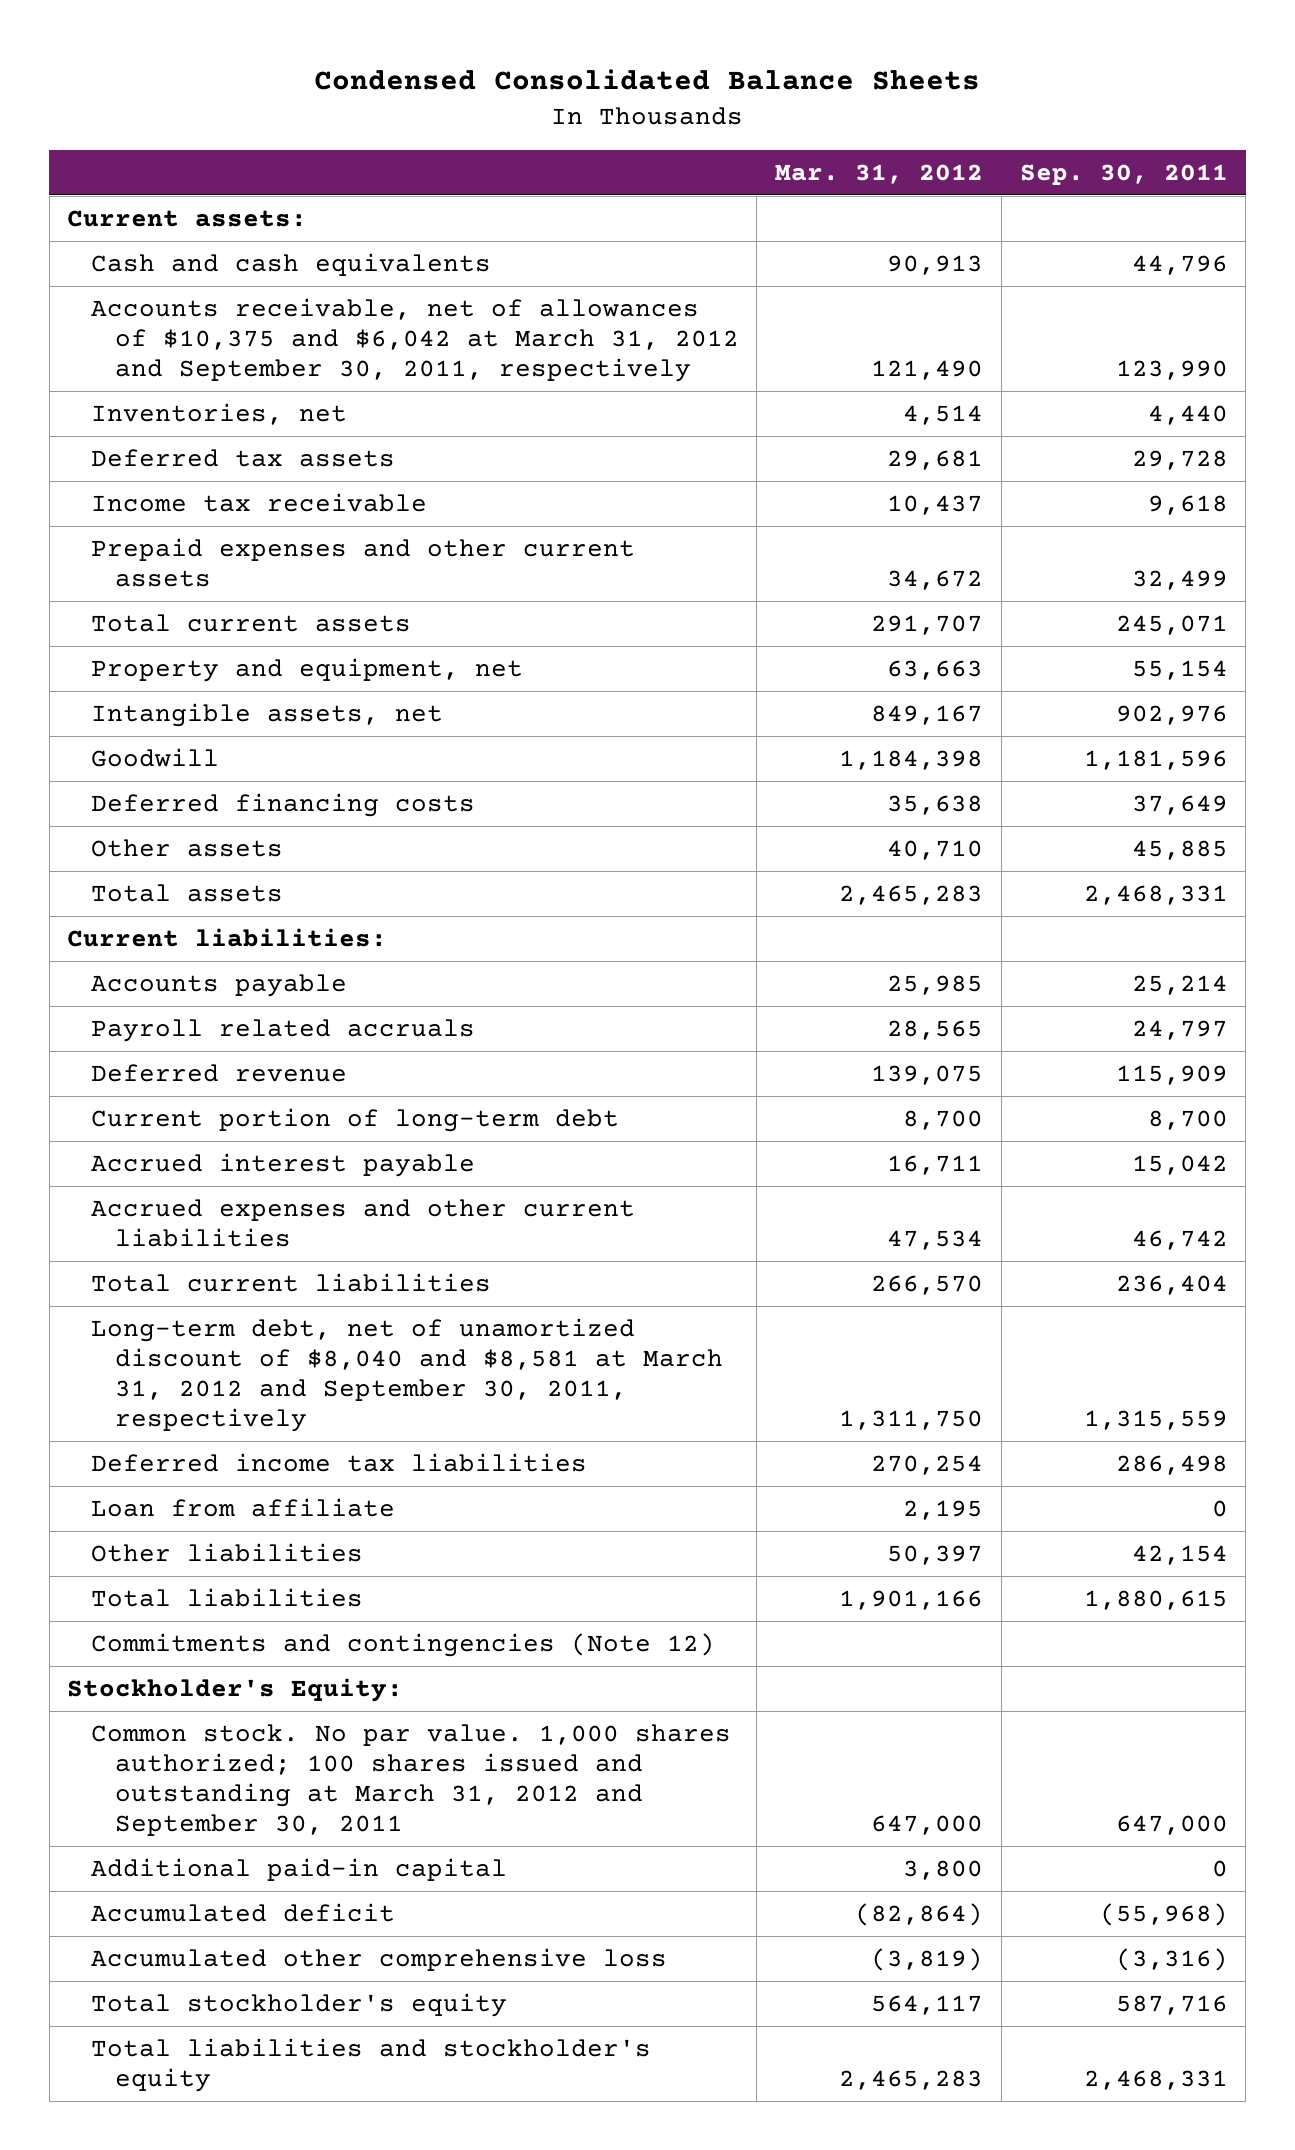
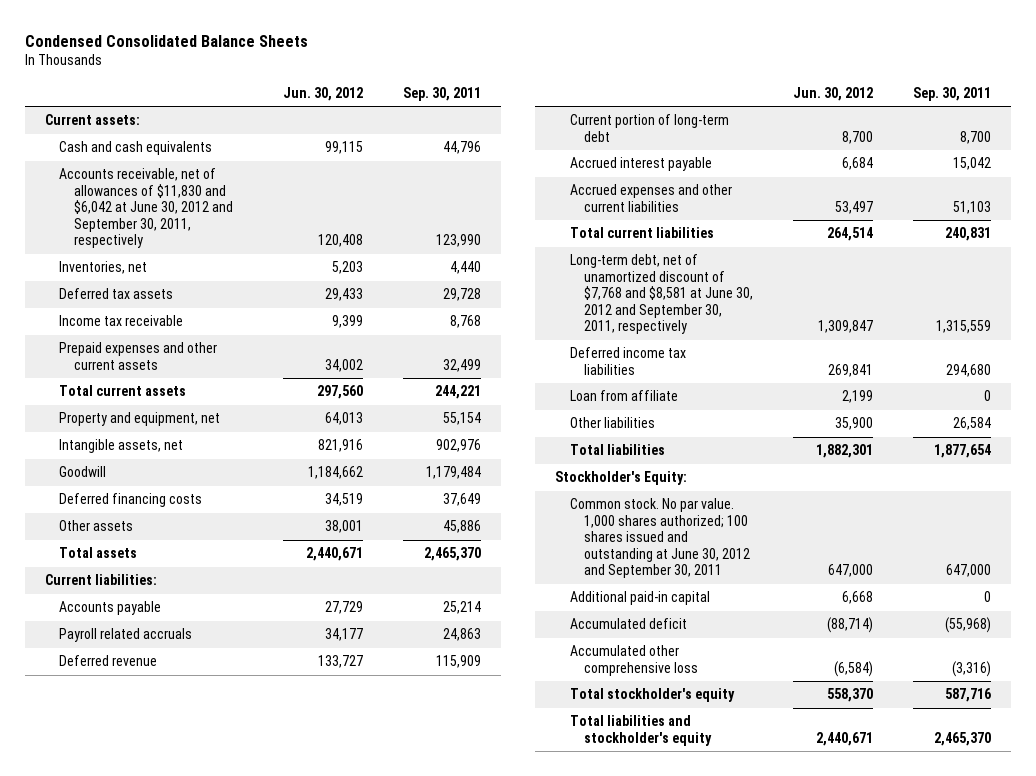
- | Mar. 31, 2012 | Sep. 30, 2011
+ | Jun. 30, 2012 | Sep. 30, 2011
- Accounts receivable, net of allowances of $10,375 and $6,042 at March 31, 2012 and September 30, 2011, respectively | 121,490 | 123,990
+ Accounts receivable, net of allowances of $11,830 and $6,042 at June 30, 2012 and September 30, 2011, respectively | 120,408 | 123,990
- Income tax receivable | 10,437 | 9,618
+ Income tax receivable | 9,399 | 8,768
- Total current assets | 291,707 | 245,071
+ Total current assets | 297,560 | 244,221
- Goodwill | 1,184,398 | 1,181,596
+ Goodwill | 1,184,662 | 1,179,484
- Other assets | 40,710 | 45,885
- Total assets | 2,465,283 | 2,468,331
+ Other assets | 38,001 | 45,886
+ Total assets | 2,440,671 | 2,465,370
- Payroll related accruals | 28,565 | 24,797
+ Payroll related accruals | 34,177 | 24,863
- Accrued expenses and other current liabilities | 47,534 | 46,742
- Total current liabilities | 266,570 | 236,404
- Long-term debt, net of unamortized discount of $8,040 and $8,581 at March 31, 2012 and September 30, 2011, respectively | 1,311,750 | 1,315,559
- Deferred income tax liabilities | 270,254 | 286,498
+ Accrued expenses and other current liabilities | 53,497 | 51,103
+ Total current liabilities | 264,514 | 240,831
+ Long-term debt, net of unamortized discount of $7,768 and $8,581 at June 30, 2012 and September 30, 2011, respectively | 1,309,847 | 1,315,559
+ Deferred income tax liabilities | 269,841 | 294,680
- Other liabilities | 50,397 | 42,154
- Total liabilities | 1,901,166 | 1,880,615
- Commitments and contingencies (Note 12)
+ Other liabilities | 35,900 | 26,584
+ Total liabilities | 1,882,301 | 1,877,654
- Common stock. No par value. 1,000 shares authorized; 100 shares issued and outstanding at March 31, 2012 and September 30, 2011 | 647,000 | 647,000
+ Common stock. No par value. 1,000 shares authorized; 100 shares issued and outstanding at June 30, 2012 and September 30, 2011 | 647,000 | 647,000
- Total liabilities and stockholder's equity | 2,465,283 | 2,468,331
+ Total liabilities and stockholder's equity | 2,440,671 | 2,465,370

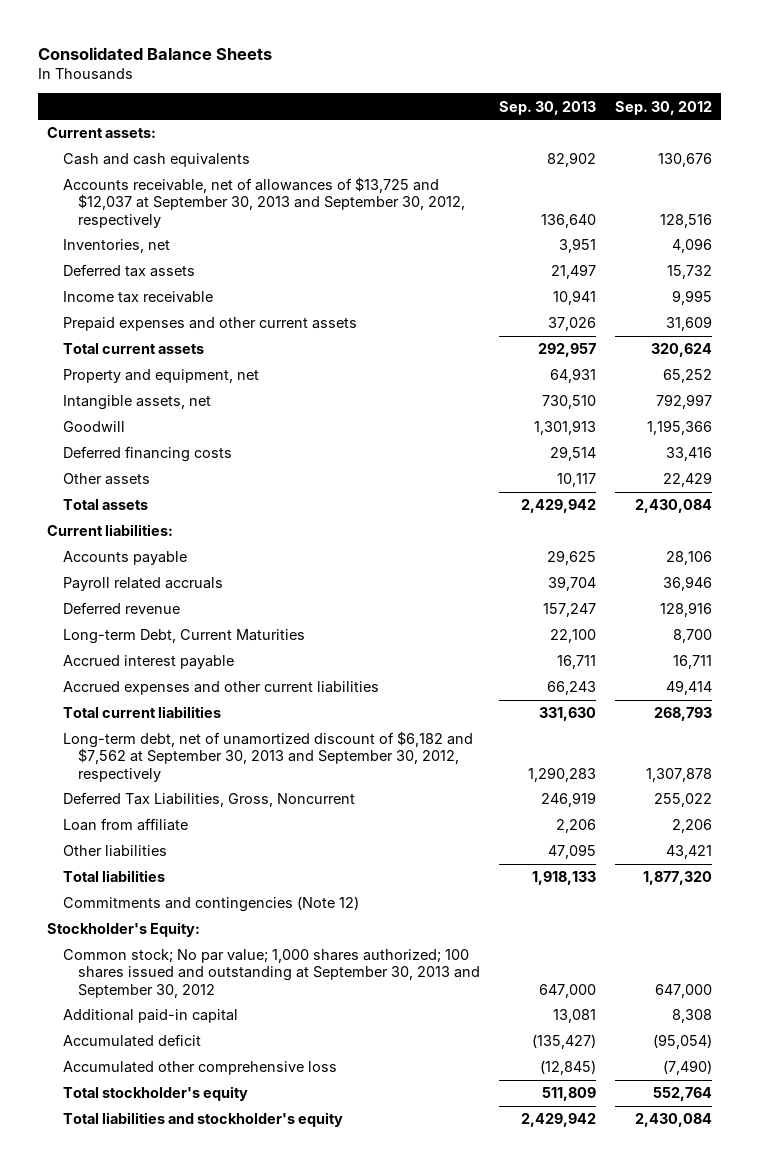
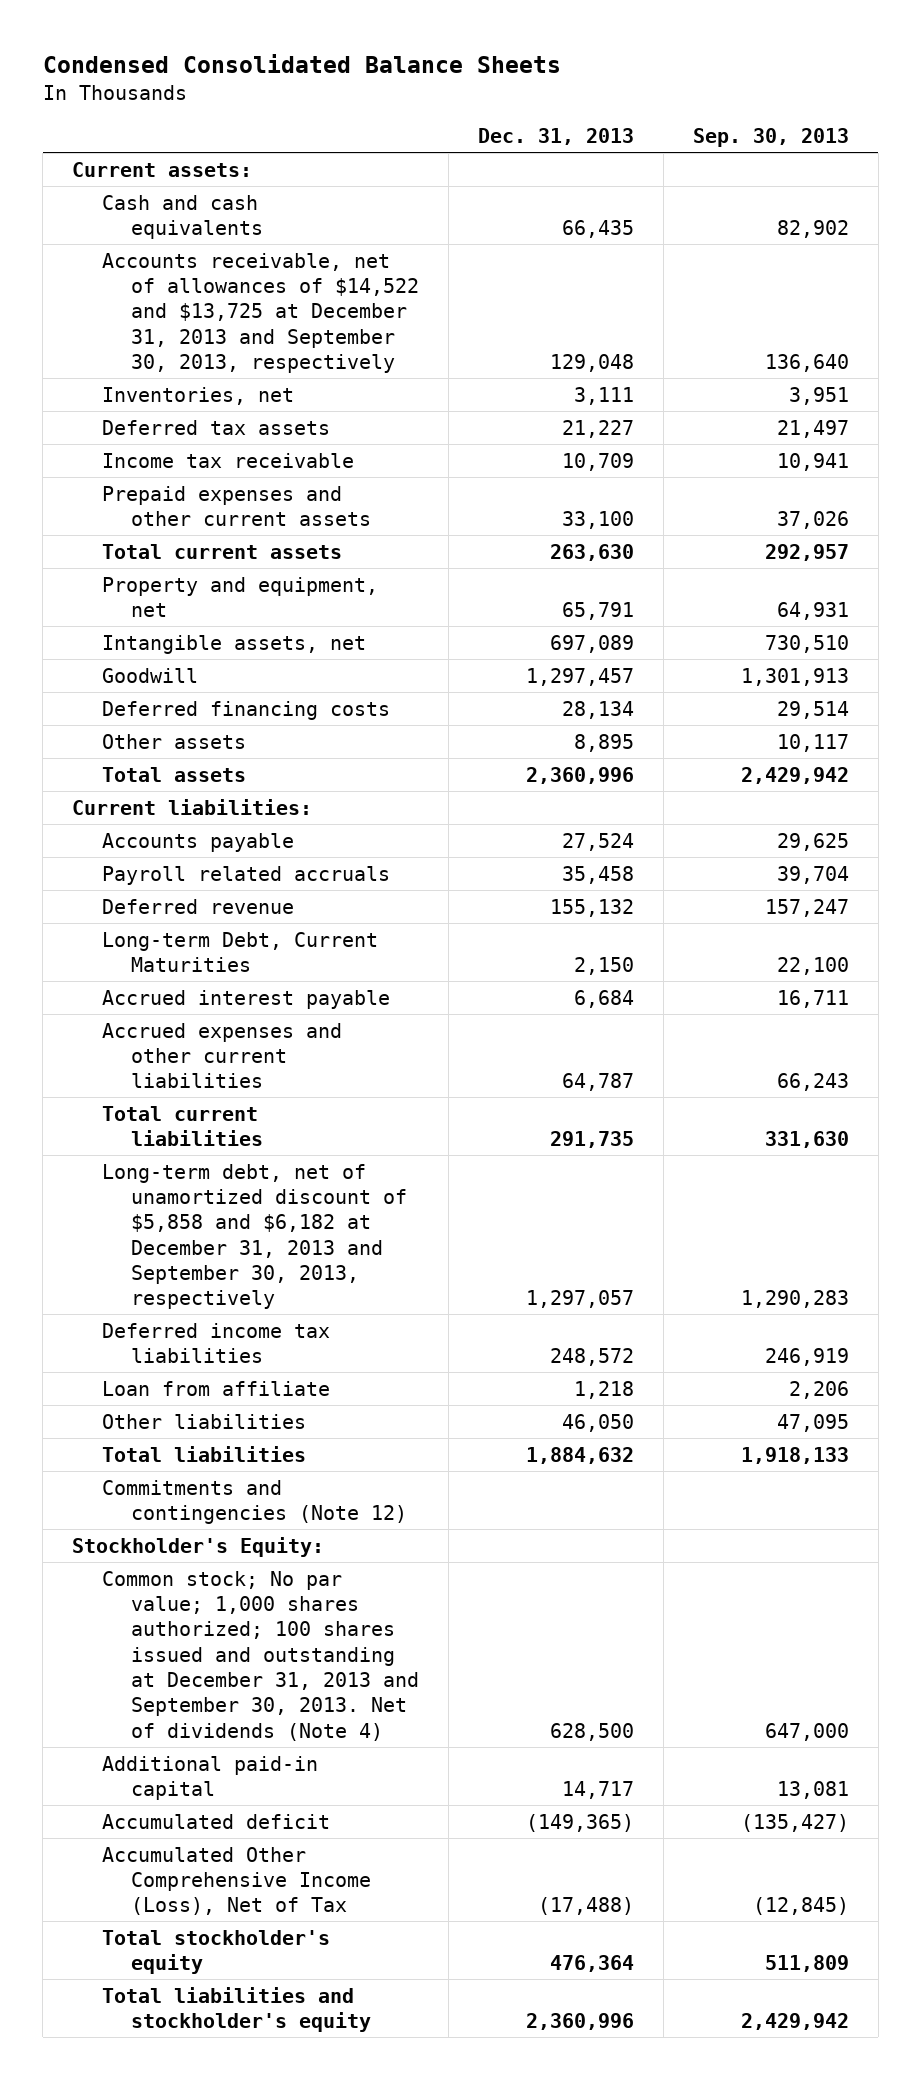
- Consolidated Balance Sheets
+ Condensed Consolidated Balance Sheets
- | Sep. 30, 2013 | Sep. 30, 2012
+ | Dec. 31, 2013 | Sep. 30, 2013
- Accounts receivable, net of allowances of $13,725 and $12,037 at September 30, 2013 and September 30, 2012, respectively | 136,640 | 128,516
+ Accounts receivable, net of allowances of $14,522 and $13,725 at December 31, 2013 and September 30, 2013, respectively | 129,048 | 136,640
- Long-term debt, net of unamortized discount of $6,182 and $7,562 at September 30, 2013 and September 30, 2012, respectively | 1,290,283 | 1,307,878
- Deferred Tax Liabilities, Gross, Noncurrent | 246,919 | 255,022
+ Long-term debt, net of unamortized discount of $5,858 and $6,182 at December 31, 2013 and September 30, 2013, respectively | 1,297,057 | 1,290,283
+ Deferred income tax liabilities | 248,572 | 246,919
- Common stock; No par value; 1,000 shares authorized; 100 shares issued and outstanding at September 30, 2013 and September 30, 2012 | 647,000 | 647,000
+ Common stock; No par value; 1,000 shares authorized; 100 shares issued and outstanding at December 31, 2013 and September 30, 2013. Net of dividends (Note 4) | 628,500 | 647,000
- Accumulated other comprehensive loss | (12,845) | (7,490)
+ Accumulated Other Comprehensive Income (Loss), Net of Tax | (17,488) | (12,845)

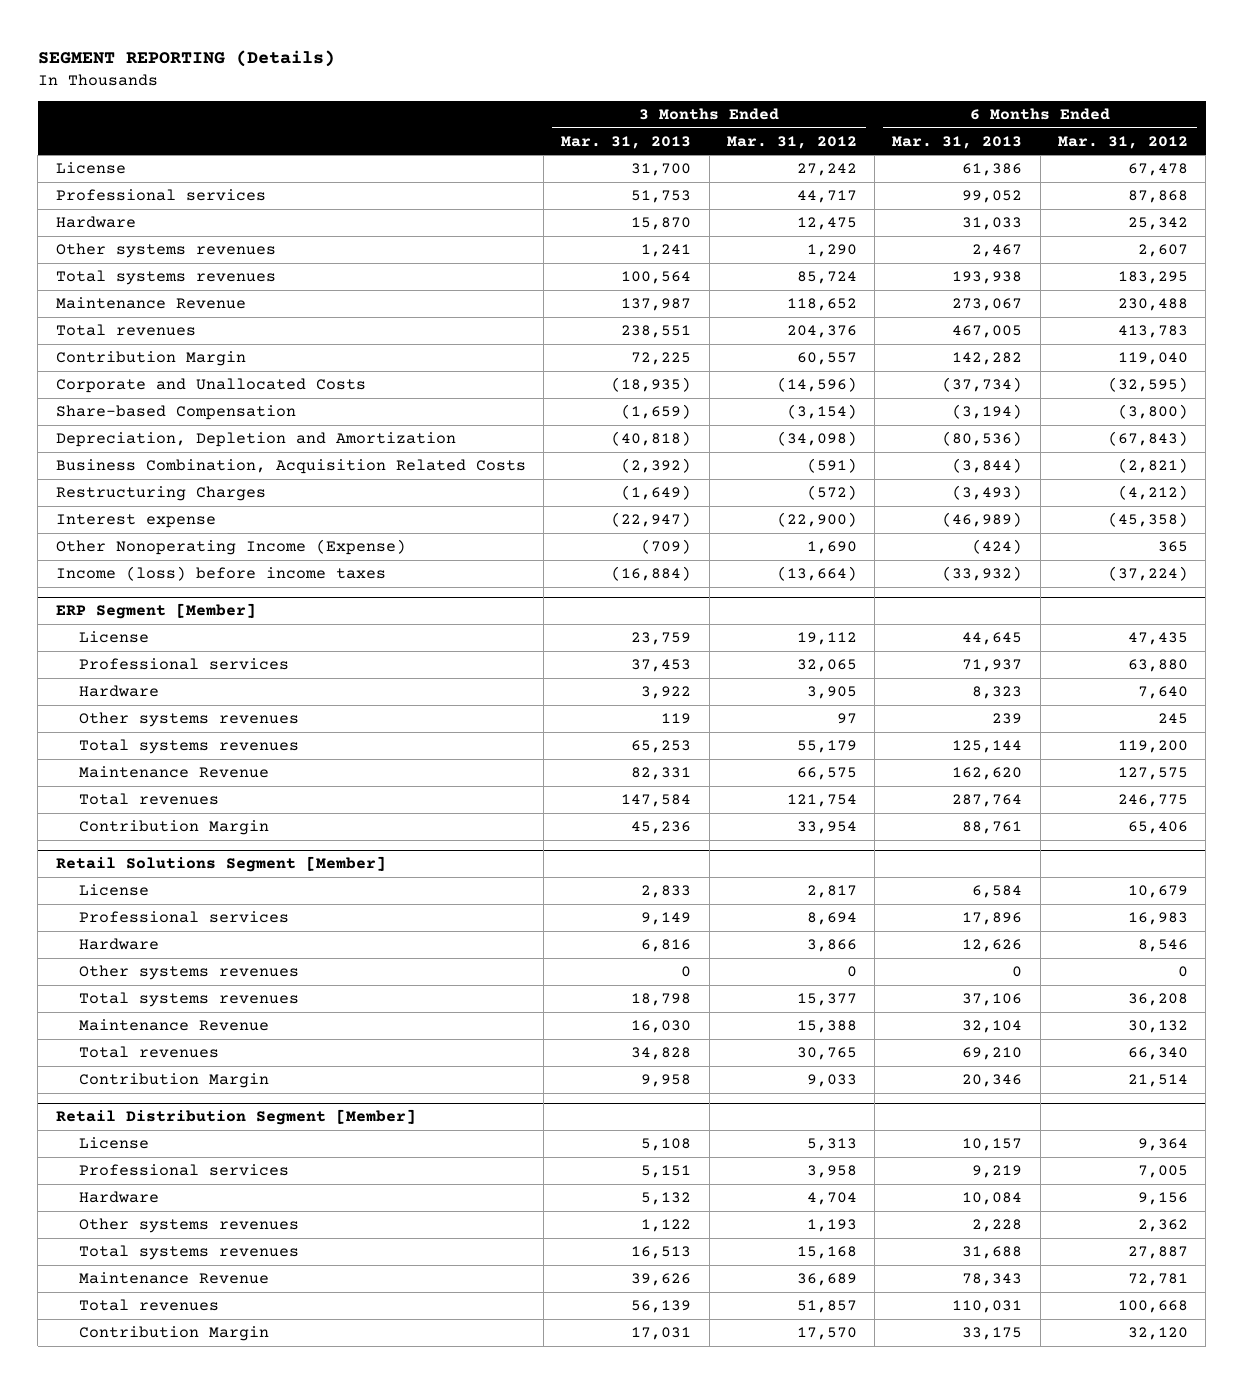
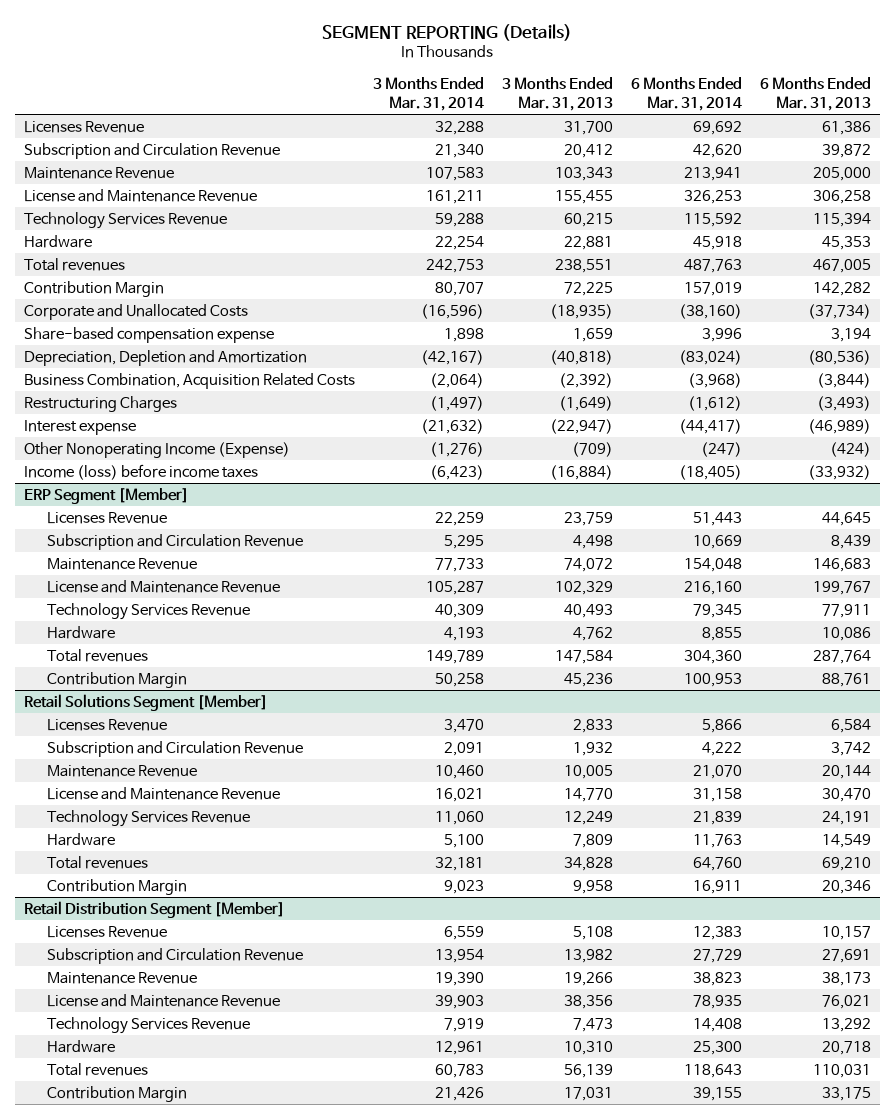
- | 3 Months Ended Mar. 31, 2013 | 3 Months Ended Mar. 31, 2012 | 6 Months Ended Mar. 31, 2013 | 6 Months Ended Mar. 31, 2012
+ | 3 Months Ended Mar. 31, 2014 | 3 Months Ended Mar. 31, 2013 | 6 Months Ended Mar. 31, 2014 | 6 Months Ended Mar. 31, 2013
- License | 31,700 | 27,242 | 61,386 | 67,478
- Professional services | 51,753 | 44,717 | 99,052 | 87,868
- Hardware | 15,870 | 12,475 | 31,033 | 25,342
- Other systems revenues | 1,241 | 1,290 | 2,467 | 2,607
- Total systems revenues | 100,564 | 85,724 | 193,938 | 183,295
- Maintenance Revenue | 137,987 | 118,652 | 273,067 | 230,488
+ Licenses Revenue | 32,288 | 31,700 | 69,692 | 61,386
+ Subscription and Circulation Revenue | 21,340 | 20,412 | 42,620 | 39,872
+ Maintenance Revenue | 107,583 | 103,343 | 213,941 | 205,000
+ License and Maintenance Revenue | 161,211 | 155,455 | 326,253 | 306,258
+ Technology Services Revenue | 59,288 | 60,215 | 115,592 | 115,394
+ Hardware | 22,254 | 22,881 | 45,918 | 45,353
- Share-based Compensation | (1,659) | (3,154) | (3,194) | (3,800)
+ Share-based compensation expense | 1,898 | 1,659 | 3,996 | 3,194
@ ERP Segment [Member]
- License | 23,759 | 19,112 | 44,645 | 47,435
- Professional services | 37,453 | 32,065 | 71,937 | 63,880
- Hardware | 3,922 | 3,905 | 8,323 | 7,640
- Other systems revenues | 119 | 97 | 239 | 245
- Total systems revenues | 65,253 | 55,179 | 125,144 | 119,200
- Maintenance Revenue | 82,331 | 66,575 | 162,620 | 127,575
+ Licenses Revenue | 22,259 | 23,759 | 51,443 | 44,645
+ Subscription and Circulation Revenue | 5,295 | 4,498 | 10,669 | 8,439
+ Maintenance Revenue | 77,733 | 74,072 | 154,048 | 146,683
+ License and Maintenance Revenue | 105,287 | 102,329 | 216,160 | 199,767
+ Technology Services Revenue | 40,309 | 40,493 | 79,345 | 77,911
+ Hardware | 4,193 | 4,762 | 8,855 | 10,086
@ Retail Solutions Segment [Member]
- License | 2,833 | 2,817 | 6,584 | 10,679
- Professional services | 9,149 | 8,694 | 17,896 | 16,983
- Hardware | 6,816 | 3,866 | 12,626 | 8,546
- Other systems revenues | 0 | 0 | 0 | 0
- Total systems revenues | 18,798 | 15,377 | 37,106 | 36,208
- Maintenance Revenue | 16,030 | 15,388 | 32,104 | 30,132
+ Licenses Revenue | 3,470 | 2,833 | 5,866 | 6,584
+ Subscription and Circulation Revenue | 2,091 | 1,932 | 4,222 | 3,742
+ Maintenance Revenue | 10,460 | 10,005 | 21,070 | 20,144
+ License and Maintenance Revenue | 16,021 | 14,770 | 31,158 | 30,470
+ Technology Services Revenue | 11,060 | 12,249 | 21,839 | 24,191
+ Hardware | 5,100 | 7,809 | 11,763 | 14,549
@ Retail Distribution Segment [Member]
- License | 5,108 | 5,313 | 10,157 | 9,364
- Professional services | 5,151 | 3,958 | 9,219 | 7,005
- Hardware | 5,132 | 4,704 | 10,084 | 9,156
- Other systems revenues | 1,122 | 1,193 | 2,228 | 2,362
- Total systems revenues | 16,513 | 15,168 | 31,688 | 27,887
- Maintenance Revenue | 39,626 | 36,689 | 78,343 | 72,781
+ Licenses Revenue | 6,559 | 5,108 | 12,383 | 10,157
+ Subscription and Circulation Revenue | 13,954 | 13,982 | 27,729 | 27,691
+ Maintenance Revenue | 19,390 | 19,266 | 38,823 | 38,173
+ License and Maintenance Revenue | 39,903 | 38,356 | 78,935 | 76,021
+ Technology Services Revenue | 7,919 | 7,473 | 14,408 | 13,292
+ Hardware | 12,961 | 10,310 | 25,300 | 20,718

